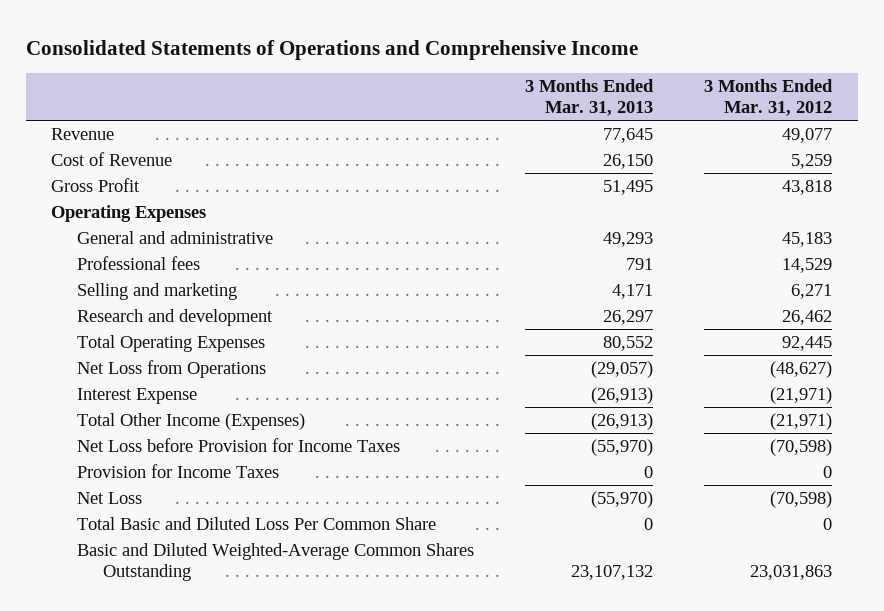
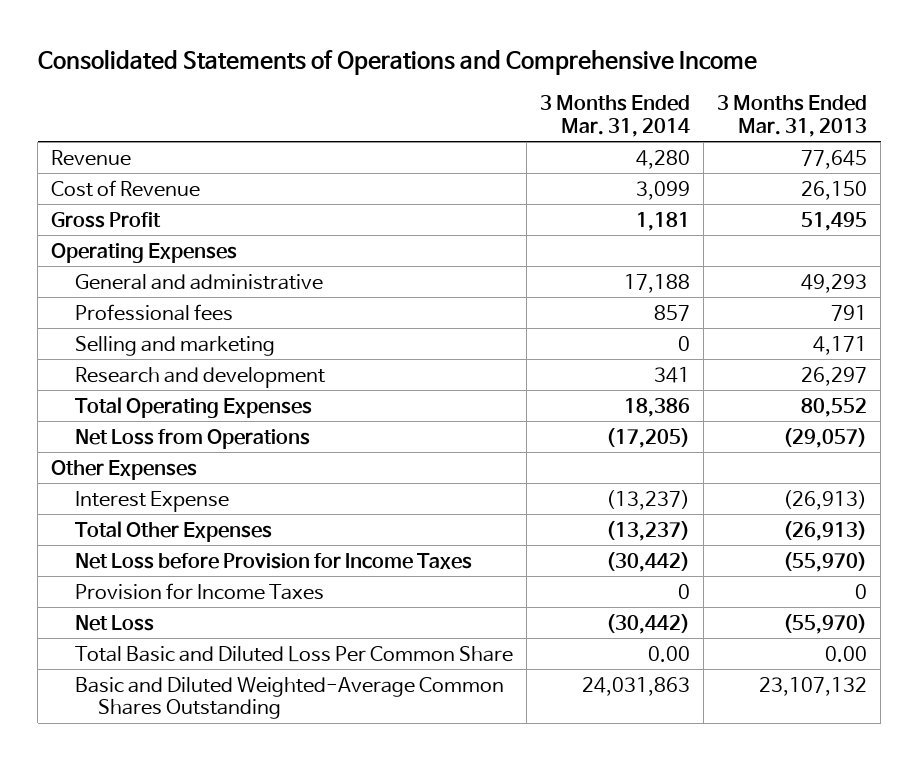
- | 3 Months Ended Mar. 31, 2013 | 3 Months Ended Mar. 31, 2012
+ | 3 Months Ended Mar. 31, 2014 | 3 Months Ended Mar. 31, 2013
+ Other Expenses
- Total Other Income (Expenses) | (26,913) | (21,971)
+ Total Other Expenses | (13,237) | (26,913)
- Total Basic and Diluted Loss Per Common Share | 0 | 0
+ Total Basic and Diluted Loss Per Common Share | 0.00 | 0.00

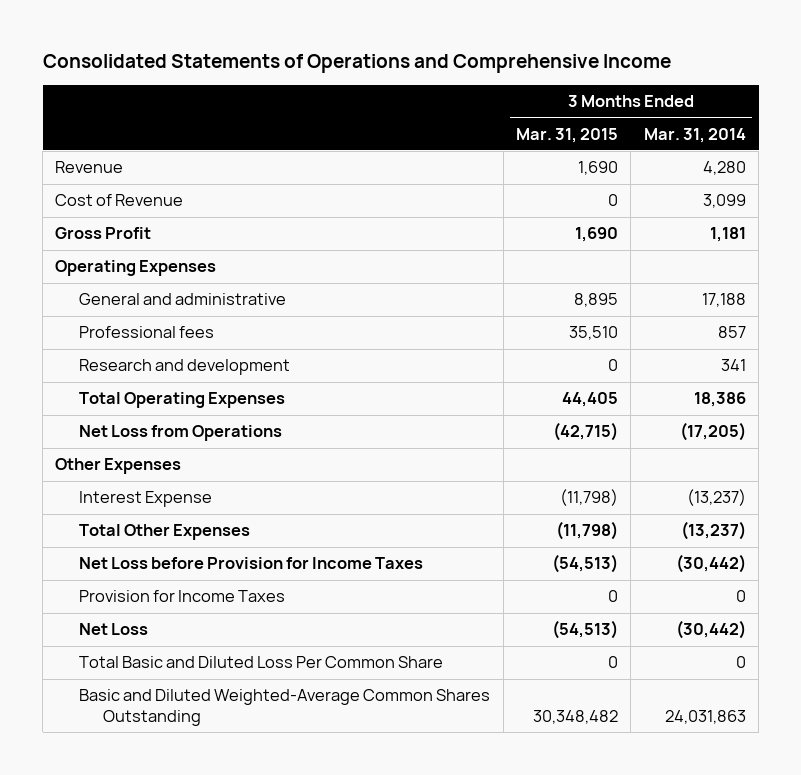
- | 3 Months Ended Mar. 31, 2014 | 3 Months Ended Mar. 31, 2013
+ | 3 Months Ended Mar. 31, 2015 | 3 Months Ended Mar. 31, 2014
- Selling and marketing | 0 | 4,171
- Total Basic and Diluted Loss Per Common Share | 0.00 | 0.00
+ Total Basic and Diluted Loss Per Common Share | 0 | 0

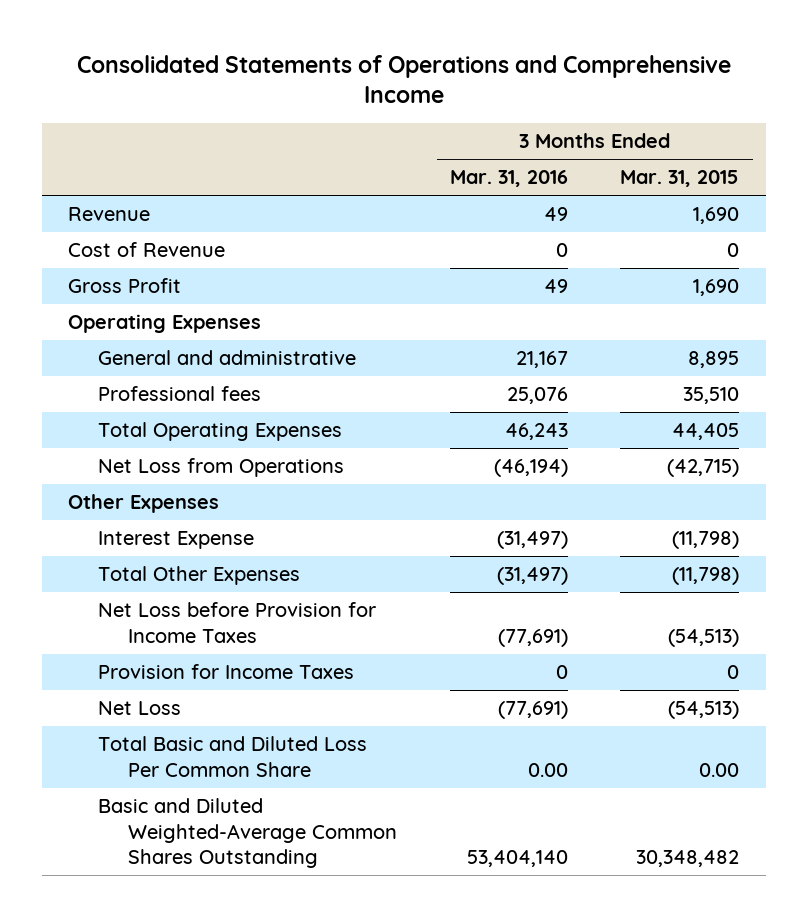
- | 3 Months Ended Mar. 31, 2015 | 3 Months Ended Mar. 31, 2014
+ | 3 Months Ended Mar. 31, 2016 | 3 Months Ended Mar. 31, 2015
- Research and development | 0 | 341
- Total Basic and Diluted Loss Per Common Share | 0 | 0
+ Total Basic and Diluted Loss Per Common Share | 0.00 | 0.00

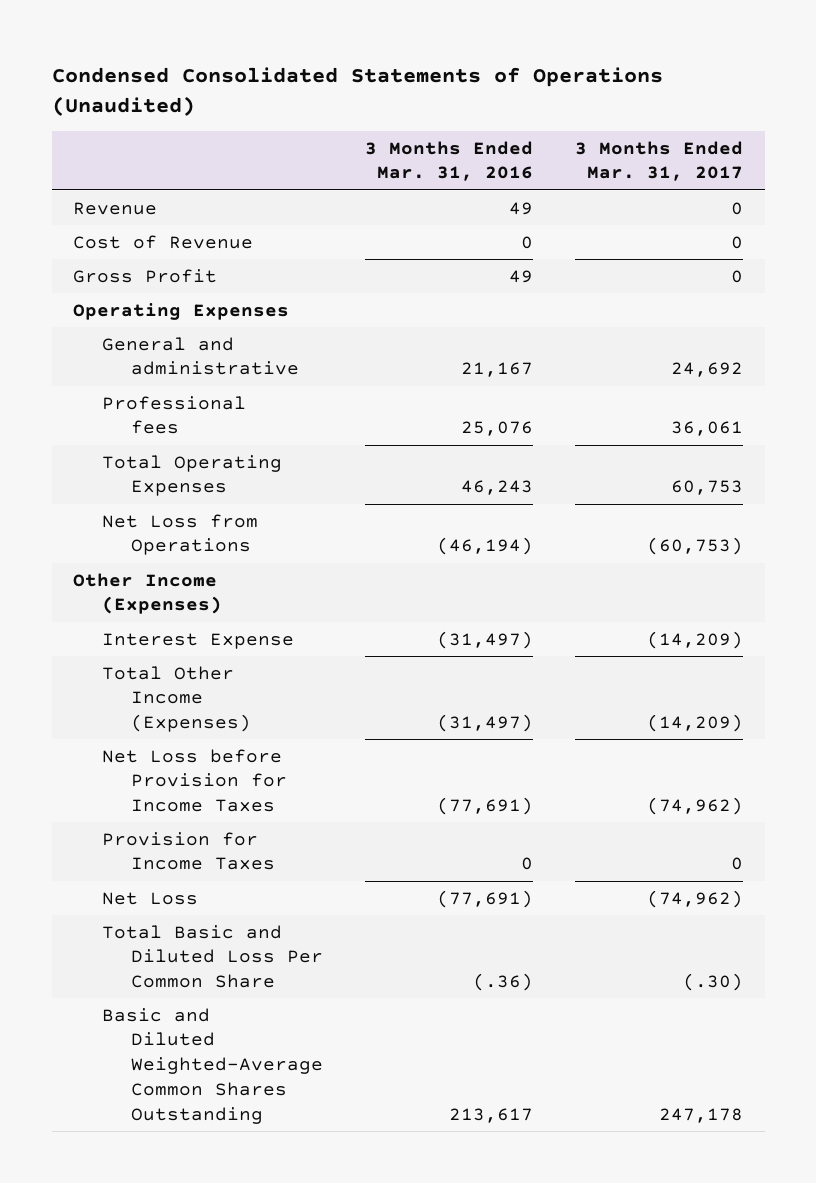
- Consolidated Statements of Operations and Comprehensive Income
+ Condensed Consolidated Statements of Operations (Unaudited)
- | 3 Months Ended Mar. 31, 2016 | 3 Months Ended Mar. 31, 2015
+ | 3 Months Ended Mar. 31, 2016 | 3 Months Ended Mar. 31, 2017
- Other Expenses
+ Other Income (Expenses)
- Total Other Expenses | (31,497) | (11,798)
+ Total Other Income (Expenses) | (31,497) | (14,209)
- Total Basic and Diluted Loss Per Common Share | 0.00 | 0.00
- Basic and Diluted Weighted-Average Common Shares Outstanding | 53,404,140 | 30,348,482
+ Total Basic and Diluted Loss Per Common Share | (.36) | (.30)
+ Basic and Diluted Weighted-Average Common Shares Outstanding | 213,617 | 247,178

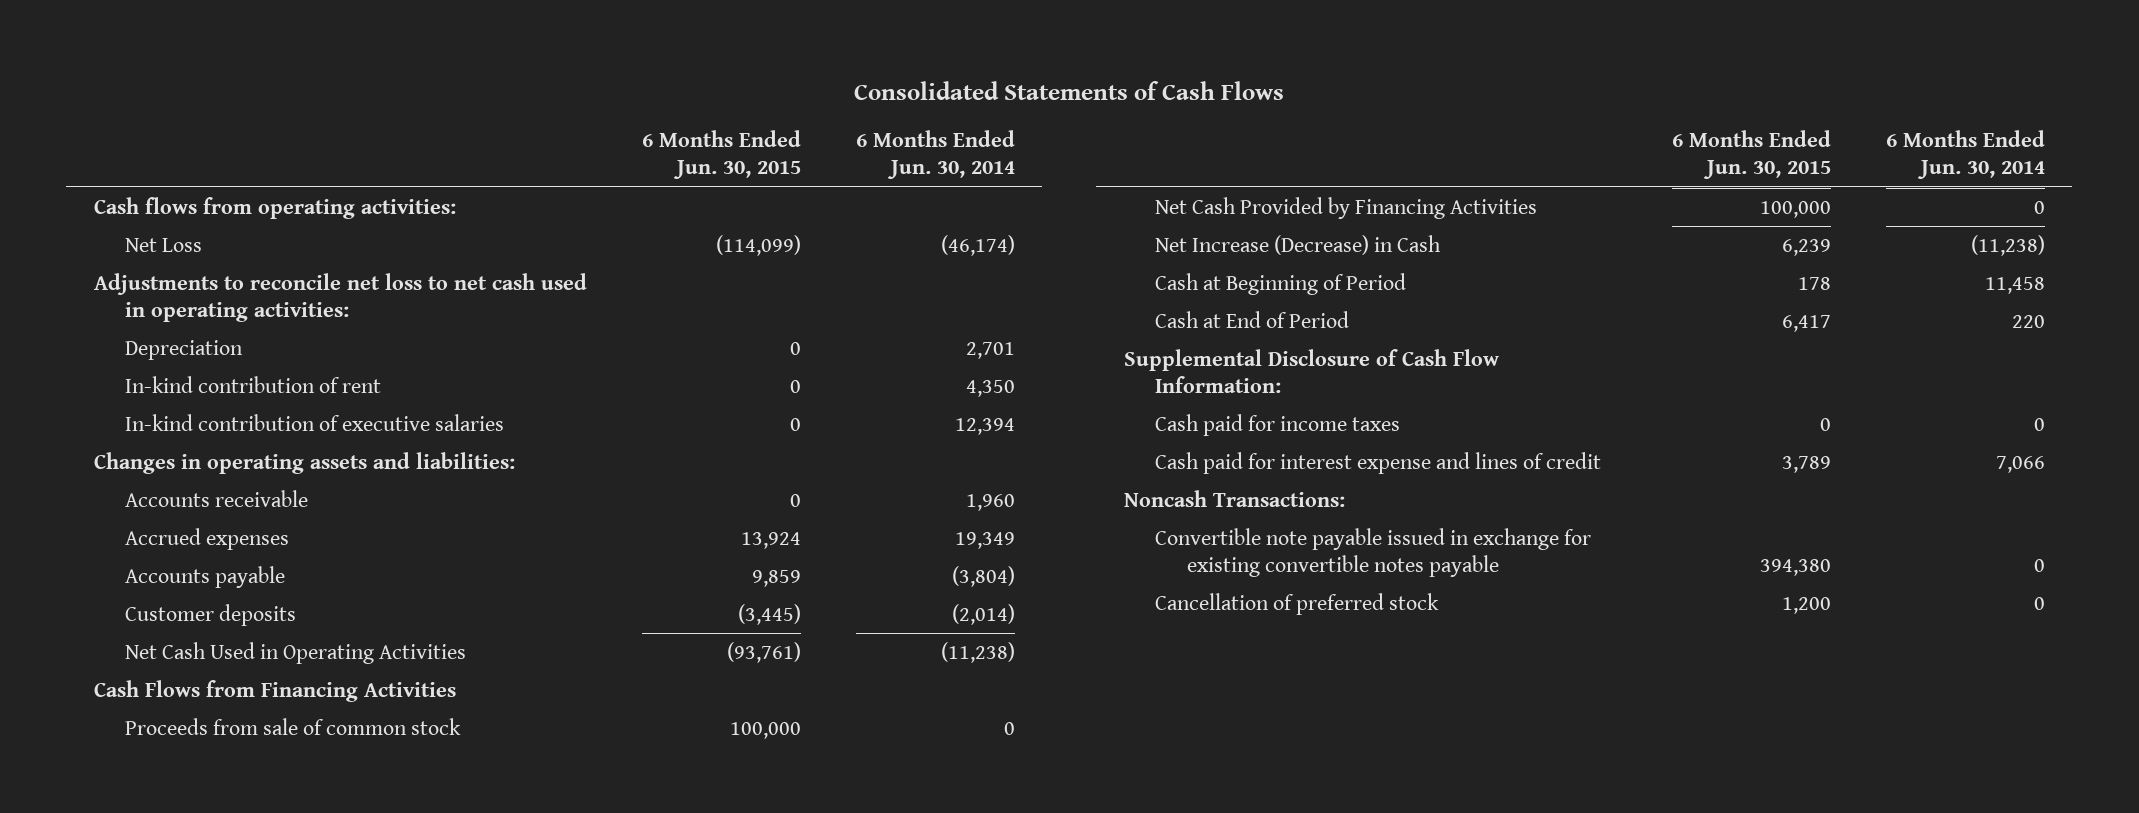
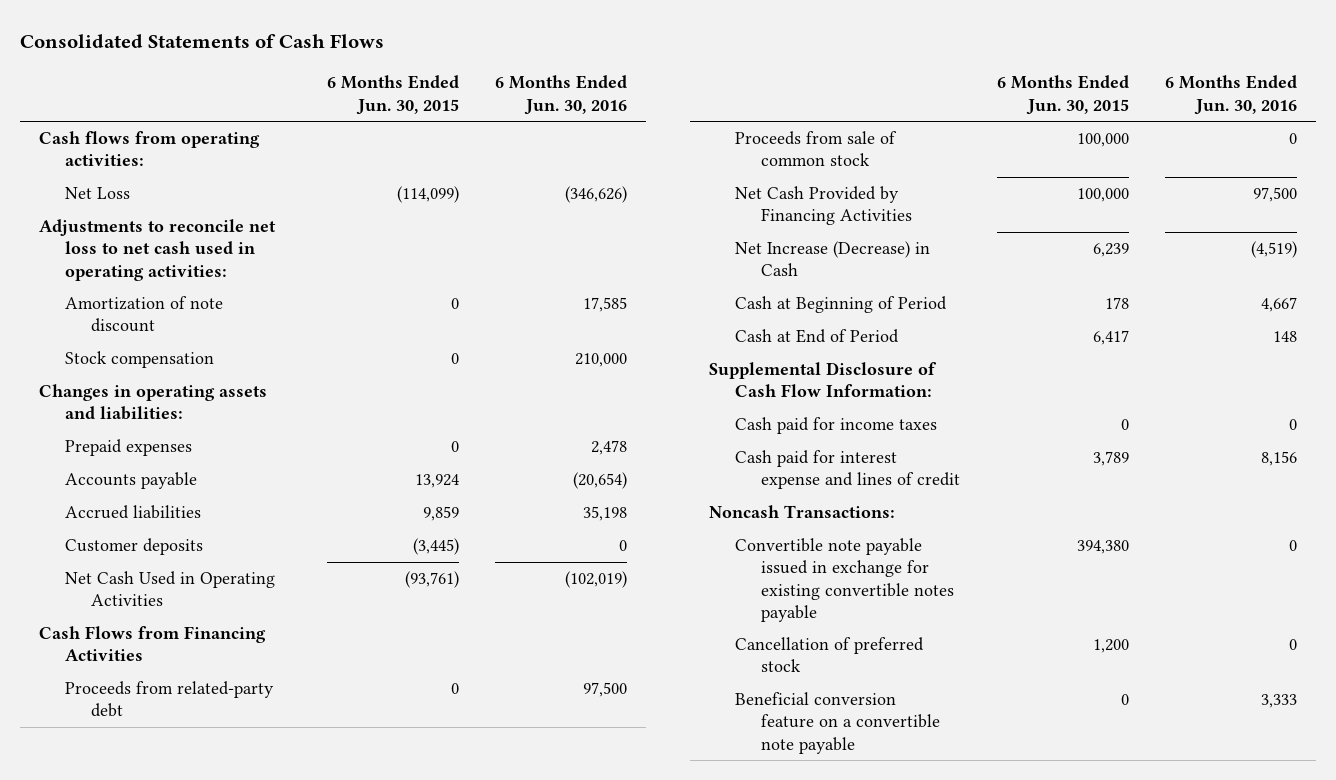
- | 6 Months Ended Jun. 30, 2015 | 6 Months Ended Jun. 30, 2014
+ | 6 Months Ended Jun. 30, 2015 | 6 Months Ended Jun. 30, 2016
- Depreciation | 0 | 2,701
- In-kind contribution of rent | 0 | 4,350
- In-kind contribution of executive salaries | 0 | 12,394
+ Amortization of note discount | 0 | 17,585
+ Stock compensation | 0 | 210,000
- Accounts receivable | 0 | 1,960
- Accrued expenses | 13,924 | 19,349
- Accounts payable | 9,859 | (3,804)
+ Prepaid expenses | 0 | 2,478
+ Accounts payable | 13,924 | (20,654)
+ Accrued liabilities | 9,859 | 35,198
+ Proceeds from related-party debt | 0 | 97,500
+ Beneficial conversion feature on a convertible note payable | 0 | 3,333

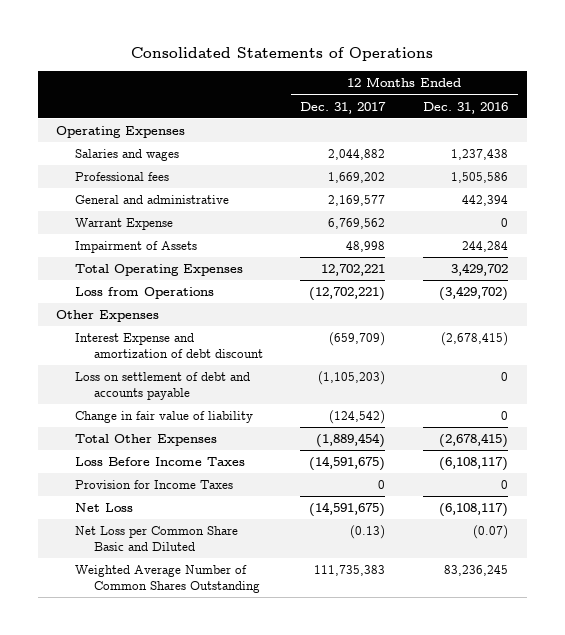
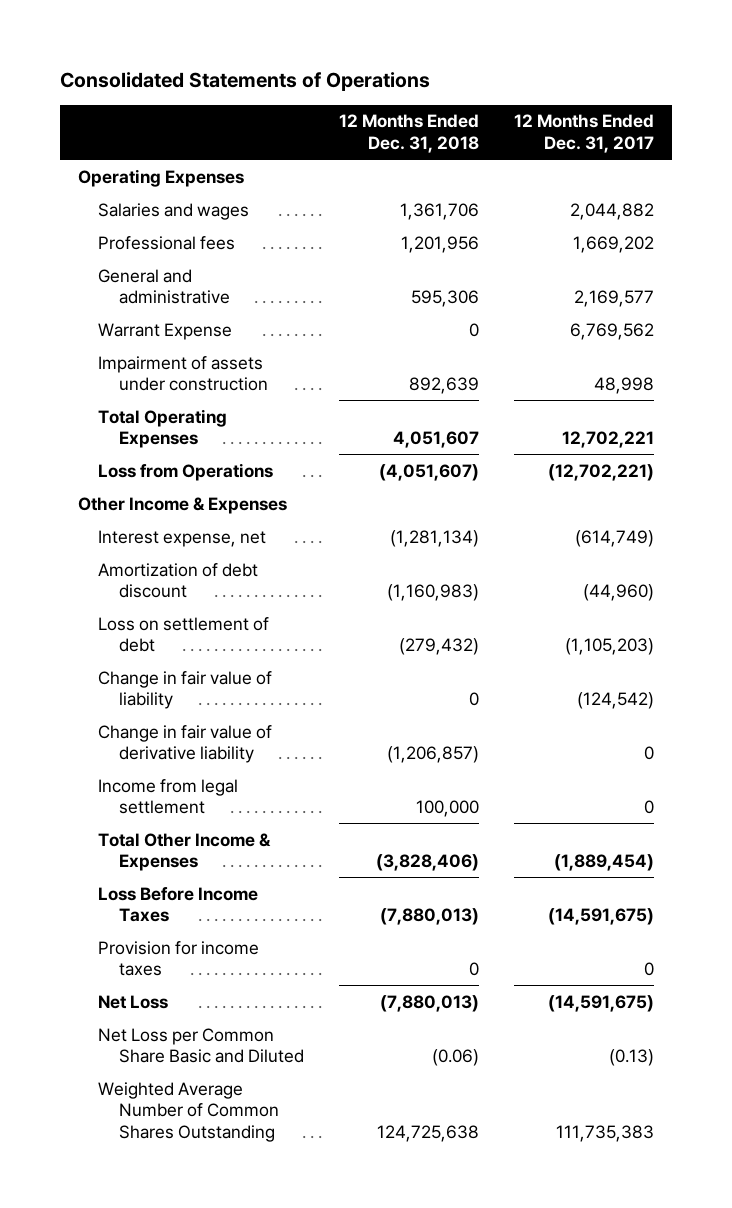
- | 12 Months Ended Dec. 31, 2017 | 12 Months Ended Dec. 31, 2016
+ | 12 Months Ended Dec. 31, 2018 | 12 Months Ended Dec. 31, 2017
- Impairment of Assets | 48,998 | 244,284
+ Impairment of assets under construction | 892,639 | 48,998
- Other Expenses
- Interest Expense and amortization of debt discount | (659,709) | (2,678,415)
- Loss on settlement of debt and accounts payable | (1,105,203) | 0
+ Other Income & Expenses
+ Interest expense, net | (1,281,134) | (614,749)
+ Amortization of debt discount | (1,160,983) | (44,960)
+ Loss on settlement of debt | (279,432) | (1,105,203)
- Total Other Expenses | (1,889,454) | (2,678,415)
+ Change in fair value of derivative liability | (1,206,857) | 0
+ Income from legal settlement | 100,000 | 0
+ Total Other Income & Expenses | (3,828,406) | (1,889,454)
- Provision for Income Taxes | 0 | 0
+ Provision for income taxes | 0 | 0

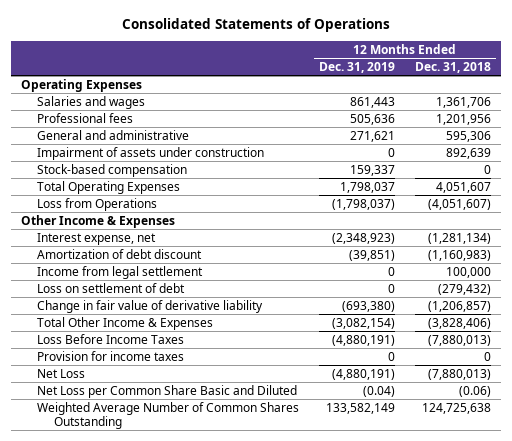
- | 12 Months Ended Dec. 31, 2018 | 12 Months Ended Dec. 31, 2017
+ | 12 Months Ended Dec. 31, 2019 | 12 Months Ended Dec. 31, 2018
- Warrant Expense | 0 | 6,769,562
+ Stock-based compensation | 159,337 | 0
moved up: Income from legal settlement | 0 | 100,000
- Change in fair value of liability | 0 | (124,542)

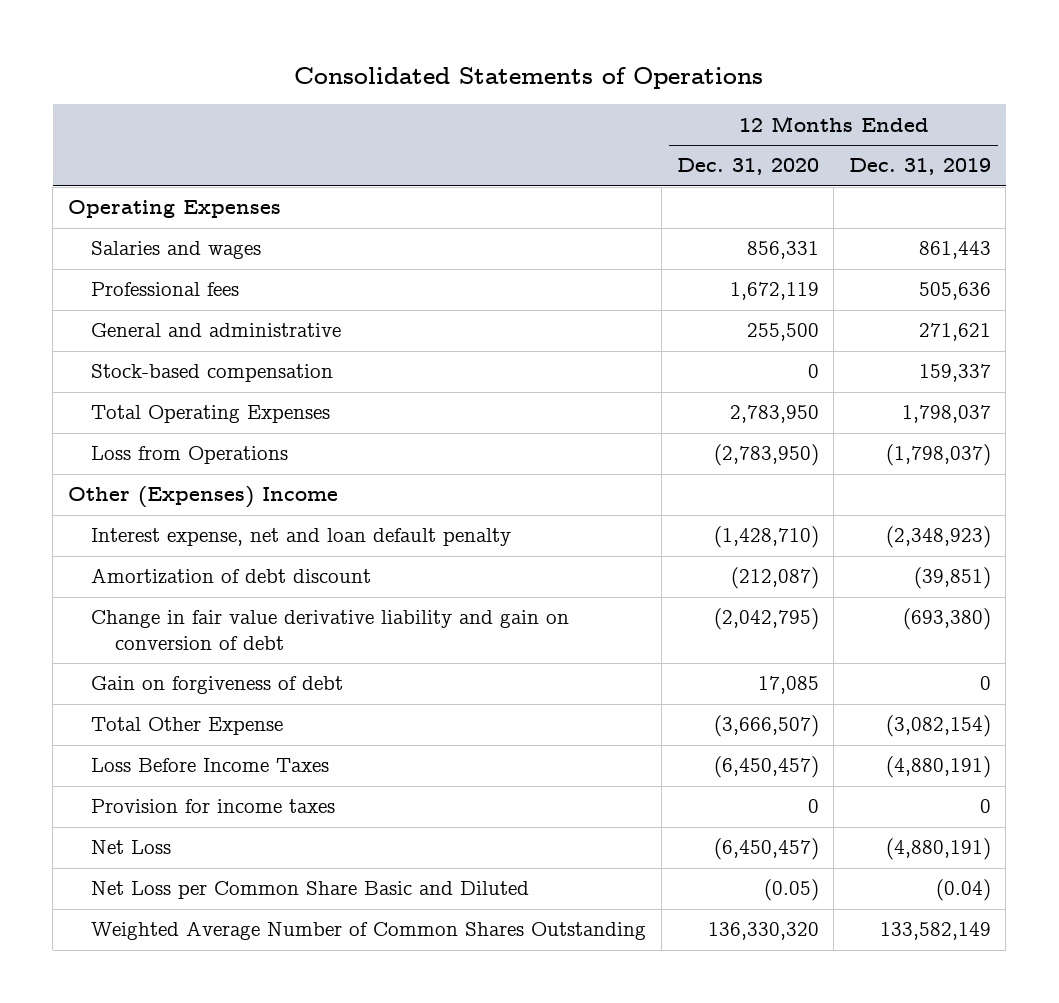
- | 12 Months Ended Dec. 31, 2019 | 12 Months Ended Dec. 31, 2018
+ | 12 Months Ended Dec. 31, 2020 | 12 Months Ended Dec. 31, 2019
- Impairment of assets under construction | 0 | 892,639
- Other Income & Expenses
- Interest expense, net | (2,348,923) | (1,281,134)
+ Other (Expenses) Income
+ Interest expense, net and loan default penalty | (1,428,710) | (2,348,923)
- Income from legal settlement | 0 | 100,000
- Loss on settlement of debt | 0 | (279,432)
- Change in fair value of derivative liability | (693,380) | (1,206,857)
- Total Other Income & Expenses | (3,082,154) | (3,828,406)
+ Change in fair value derivative liability and gain on conversion of debt | (2,042,795) | (693,380)
+ Gain on forgiveness of debt | 17,085 | 0
+ Total Other Expense | (3,666,507) | (3,082,154)

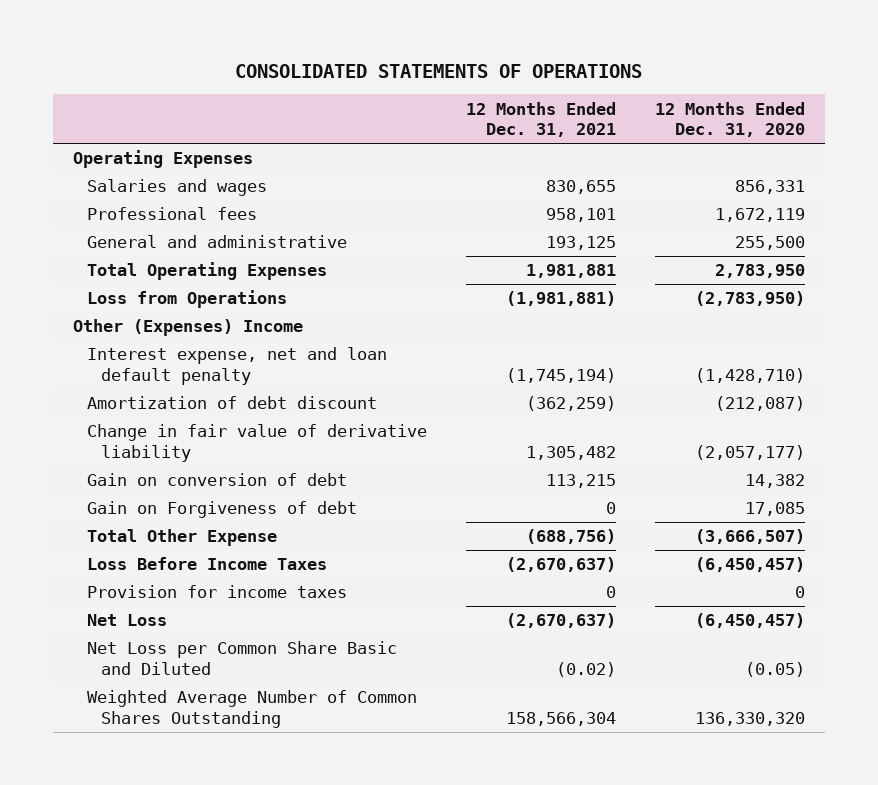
- Consolidated Statements of Operations
+ CONSOLIDATED STATEMENTS OF OPERATIONS
- | 12 Months Ended Dec. 31, 2020 | 12 Months Ended Dec. 31, 2019
+ | 12 Months Ended Dec. 31, 2021 | 12 Months Ended Dec. 31, 2020
- Stock-based compensation | 0 | 159,337
- Change in fair value derivative liability and gain on conversion of debt | (2,042,795) | (693,380)
- Gain on forgiveness of debt | 17,085 | 0
+ Change in fair value of derivative liability | 1,305,482 | (2,057,177)
+ Gain on conversion of debt | 113,215 | 14,382
+ Gain on Forgiveness of debt | 0 | 17,085

